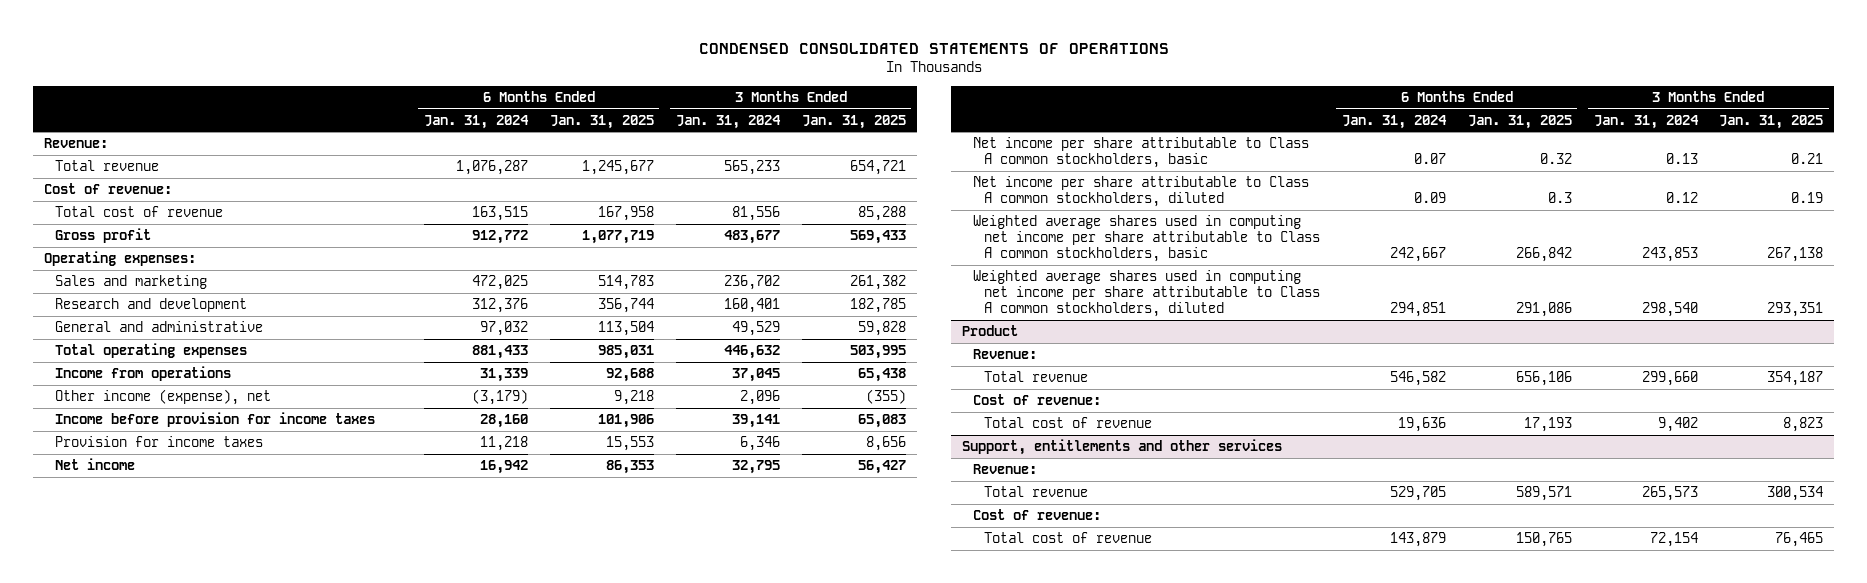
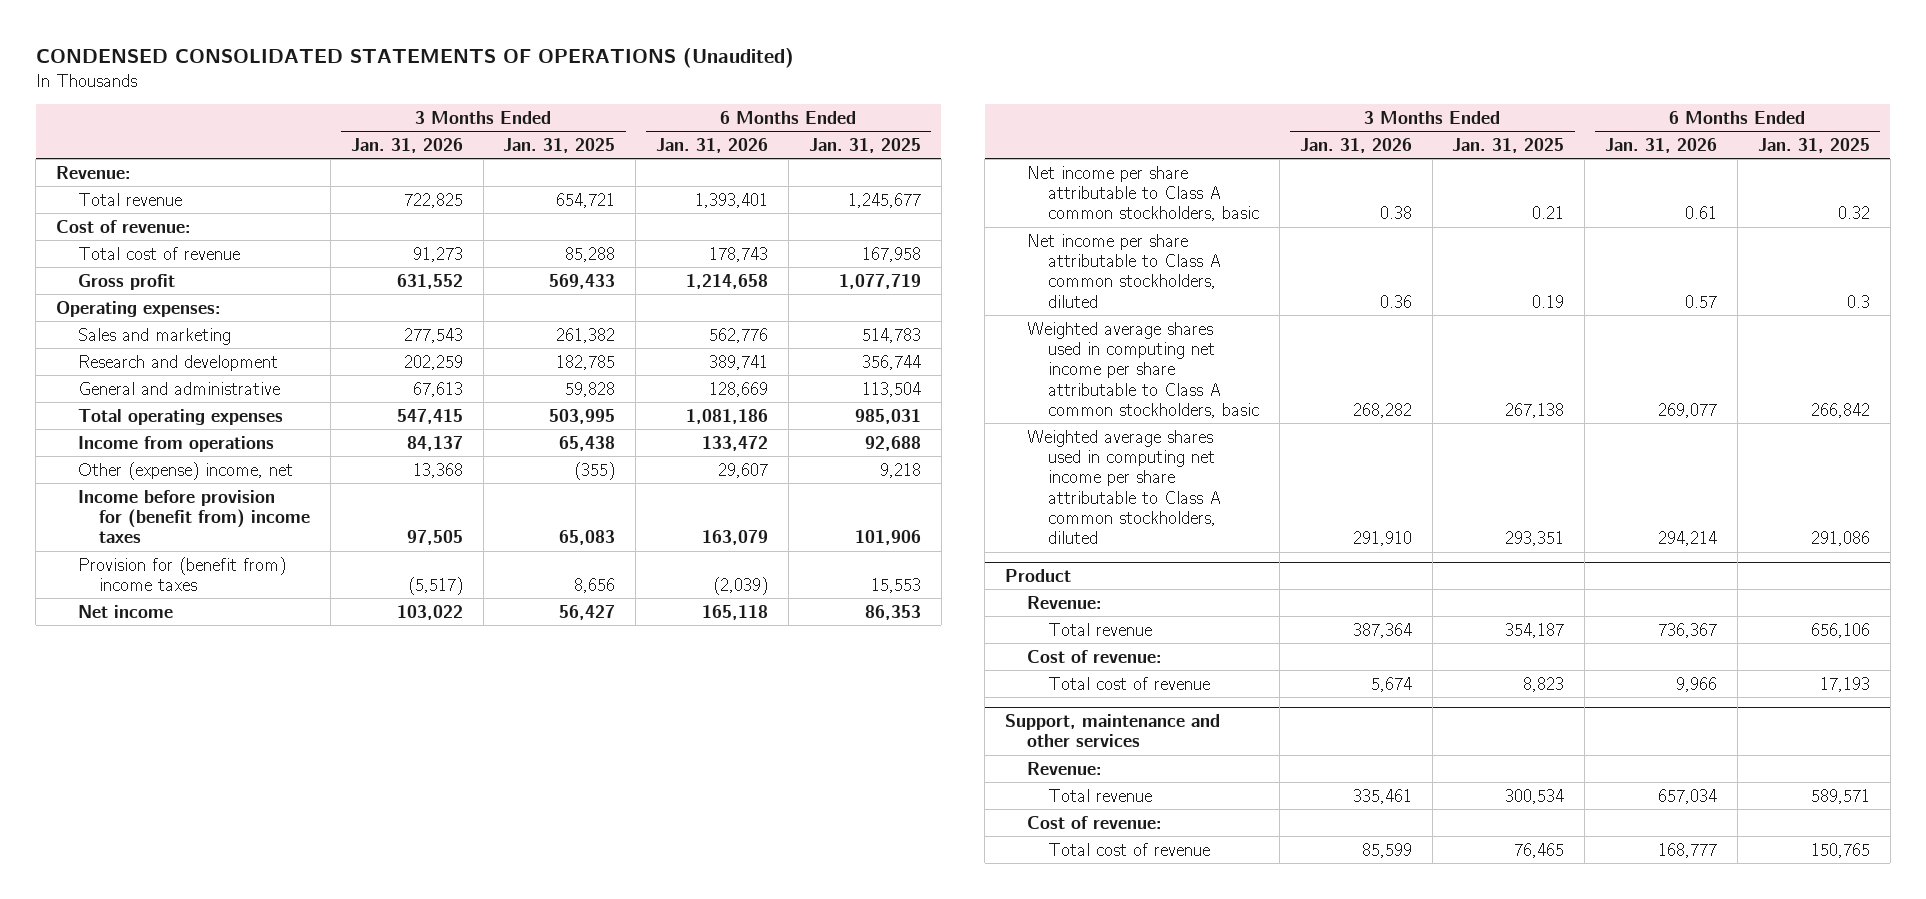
- CONDENSED CONSOLIDATED STATEMENTS OF OPERATIONS
+ CONDENSED CONSOLIDATED STATEMENTS OF OPERATIONS (Unaudited)
- | 6 Months Ended Jan. 31, 2024 | 6 Months Ended Jan. 31, 2025 | 3 Months Ended Jan. 31, 2024 | 3 Months Ended Jan. 31, 2025
+ | 3 Months Ended Jan. 31, 2026 | 3 Months Ended Jan. 31, 2025 | 6 Months Ended Jan. 31, 2026 | 6 Months Ended Jan. 31, 2025
- Other income (expense), net | (3,179) | 9,218 | 2,096 | (355)
- Income before provision for income taxes | 28,160 | 101,906 | 39,141 | 65,083
- Provision for income taxes | 11,218 | 15,553 | 6,346 | 8,656
+ Other (expense) income, net | 13,368 | (355) | 29,607 | 9,218
+ Income before provision for (benefit from) income taxes | 97,505 | 65,083 | 163,079 | 101,906
+ Provision for (benefit from) income taxes | (5,517) | 8,656 | (2,039) | 15,553
- Support, entitlements and other services
+ Support, maintenance and other services

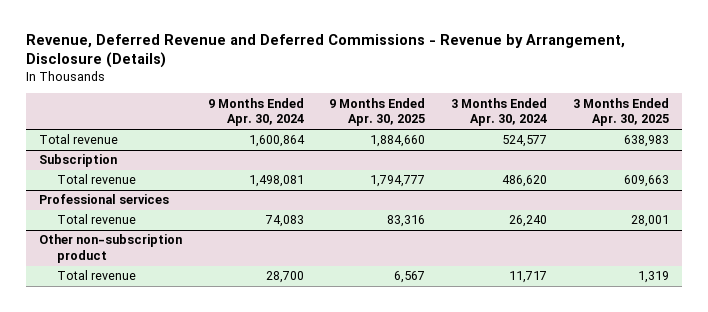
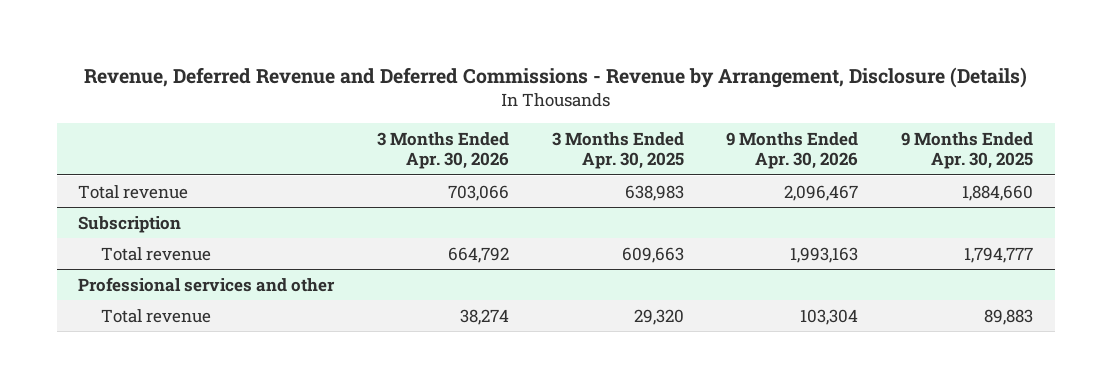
- | 9 Months Ended Apr. 30, 2024 | 9 Months Ended Apr. 30, 2025 | 3 Months Ended Apr. 30, 2024 | 3 Months Ended Apr. 30, 2025
+ | 3 Months Ended Apr. 30, 2026 | 3 Months Ended Apr. 30, 2025 | 9 Months Ended Apr. 30, 2026 | 9 Months Ended Apr. 30, 2025
- Professional services
- Total revenue | 74,083 | 83,316 | 26,240 | 28,001
- Other non-subscription product
- Total revenue | 28,700 | 6,567 | 11,717 | 1,319
+ Professional services and other
+ Total revenue | 38,274 | 29,320 | 103,304 | 89,883

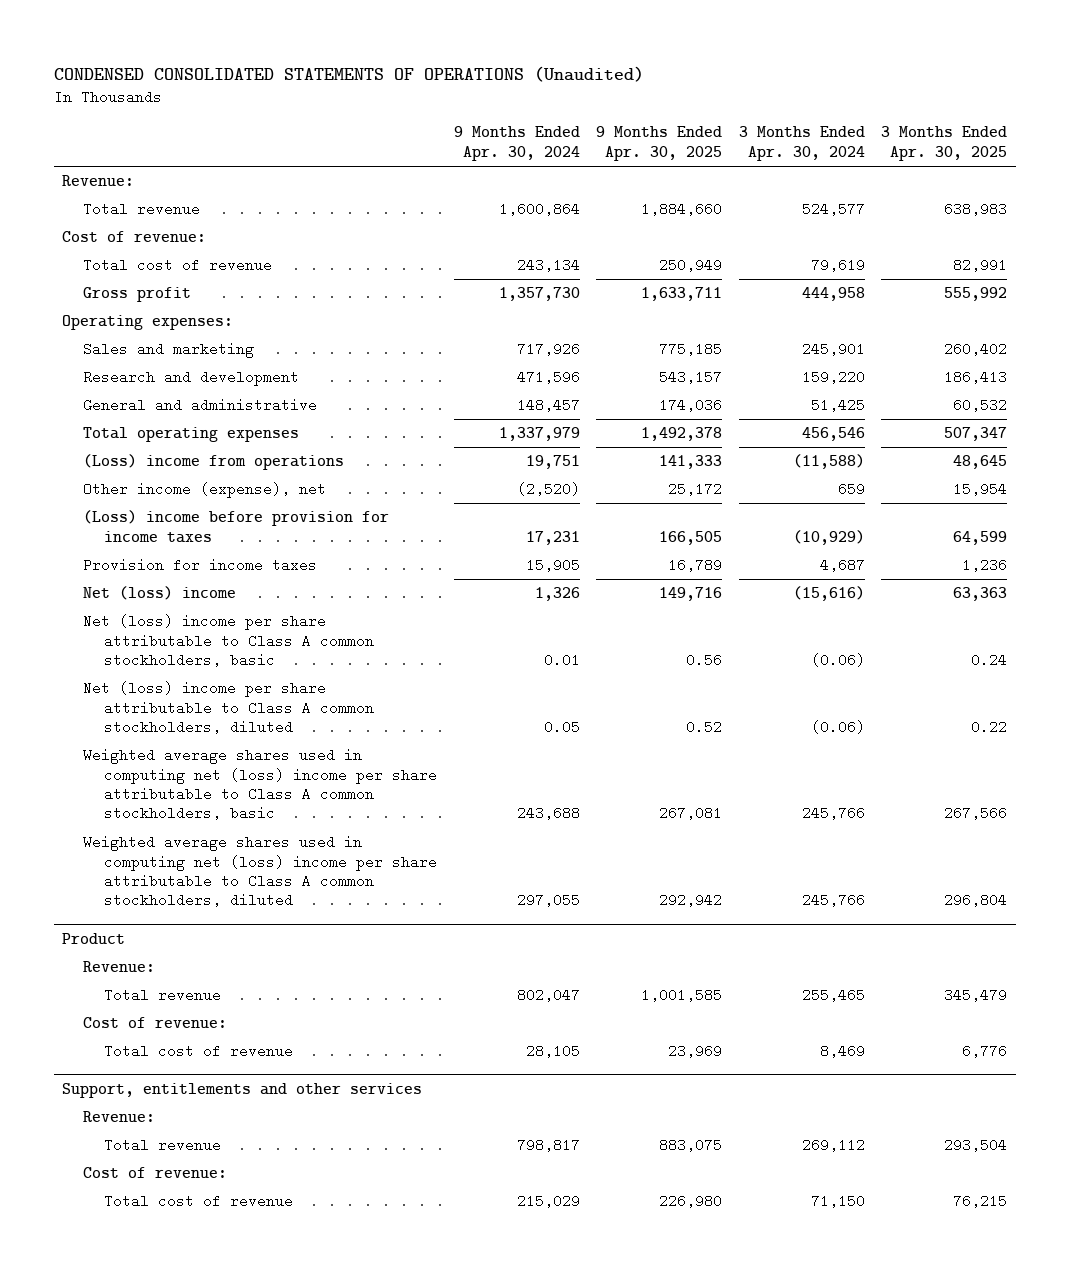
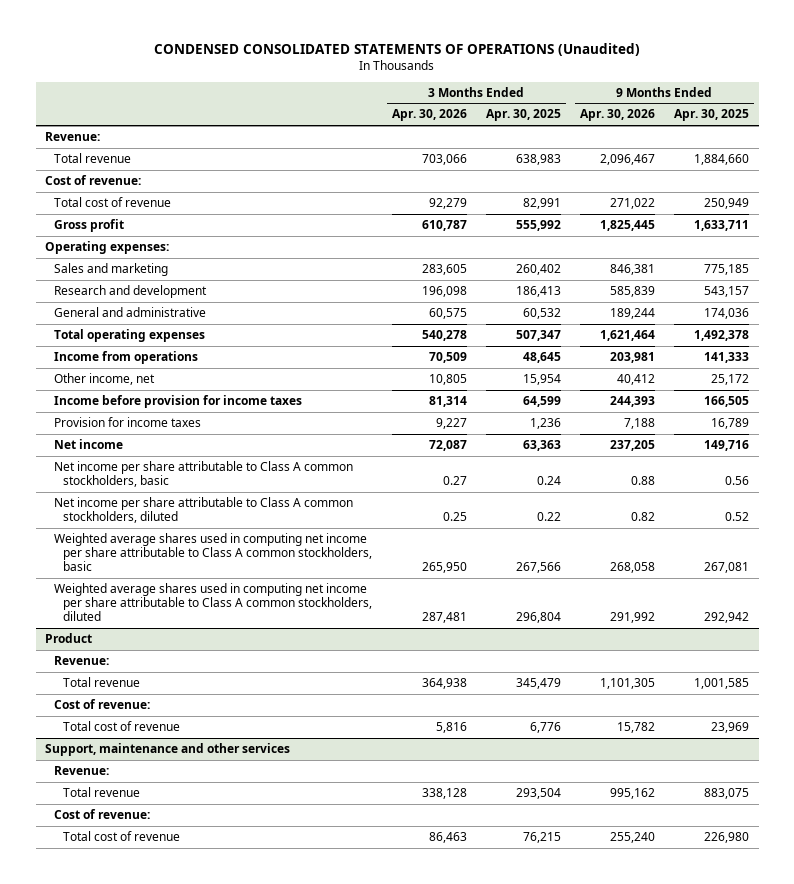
- | 9 Months Ended Apr. 30, 2024 | 9 Months Ended Apr. 30, 2025 | 3 Months Ended Apr. 30, 2024 | 3 Months Ended Apr. 30, 2025
+ | 3 Months Ended Apr. 30, 2026 | 3 Months Ended Apr. 30, 2025 | 9 Months Ended Apr. 30, 2026 | 9 Months Ended Apr. 30, 2025
- (Loss) income from operations | 19,751 | 141,333 | (11,588) | 48,645
- Other income (expense), net | (2,520) | 25,172 | 659 | 15,954
- (Loss) income before provision for income taxes | 17,231 | 166,505 | (10,929) | 64,599
+ Income from operations | 70,509 | 48,645 | 203,981 | 141,333
+ Other income, net | 10,805 | 15,954 | 40,412 | 25,172
+ Income before provision for income taxes | 81,314 | 64,599 | 244,393 | 166,505
- Net (loss) income | 1,326 | 149,716 | (15,616) | 63,363
- Net (loss) income per share attributable to Class A common stockholders, basic | 0.01 | 0.56 | (0.06) | 0.24
- Net (loss) income per share attributable to Class A common stockholders, diluted | 0.05 | 0.52 | (0.06) | 0.22
- Weighted average shares used in computing net (loss) income per share attributable to Class A common stockholders, basic | 243,688 | 267,081 | 245,766 | 267,566
- Weighted average shares used in computing net (loss) income per share attributable to Class A common stockholders, diluted | 297,055 | 292,942 | 245,766 | 296,804
+ Net income | 72,087 | 63,363 | 237,205 | 149,716
+ Net income per share attributable to Class A common stockholders, basic | 0.27 | 0.24 | 0.88 | 0.56
+ Net income per share attributable to Class A common stockholders, diluted | 0.25 | 0.22 | 0.82 | 0.52
+ Weighted average shares used in computing net income per share attributable to Class A common stockholders, basic | 265,950 | 267,566 | 268,058 | 267,081
+ Weighted average shares used in computing net income per share attributable to Class A common stockholders, diluted | 287,481 | 296,804 | 291,992 | 292,942
- Support, entitlements and other services
+ Support, maintenance and other services

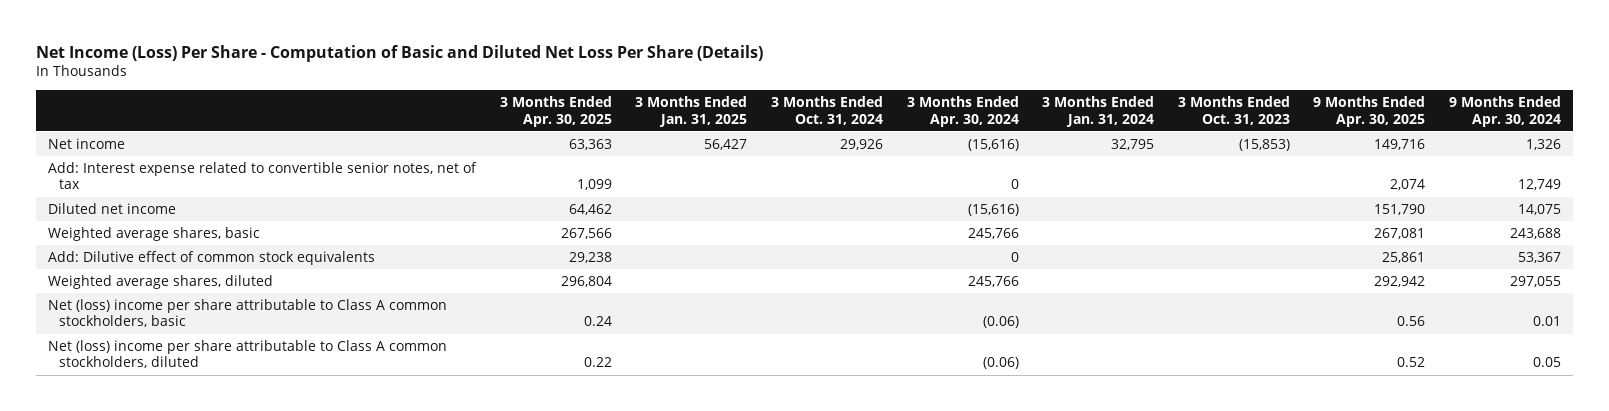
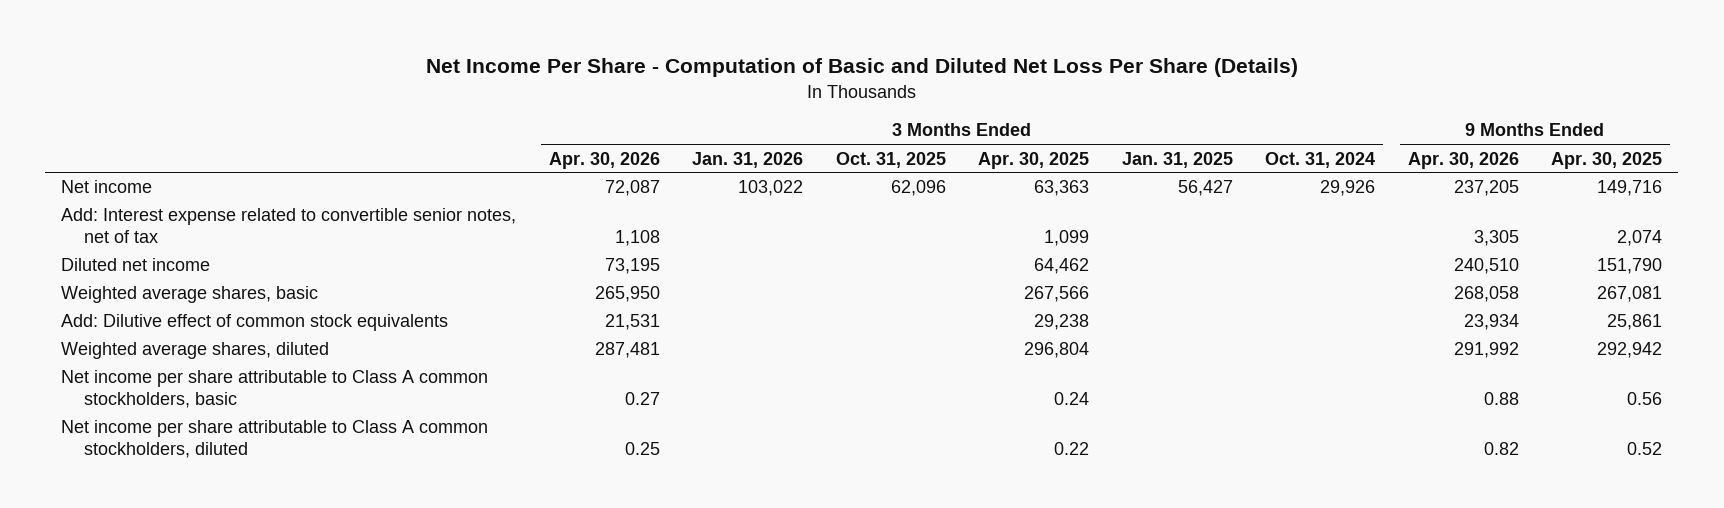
- Net Income (Loss) Per Share - Computation of Basic and Diluted Net Loss Per Share (Details)
+ Net Income Per Share - Computation of Basic and Diluted Net Loss Per Share (Details)
- | 3 Months Ended Apr. 30, 2025 | 3 Months Ended Jan. 31, 2025 | 3 Months Ended Oct. 31, 2024 | 3 Months Ended Apr. 30, 2024 | 3 Months Ended Jan. 31, 2024 | 3 Months Ended Oct. 31, 2023 | 9 Months Ended Apr. 30, 2025 | 9 Months Ended Apr. 30, 2024
+ | 3 Months Ended Apr. 30, 2026 | 3 Months Ended Jan. 31, 2026 | 3 Months Ended Oct. 31, 2025 | 3 Months Ended Apr. 30, 2025 | 3 Months Ended Jan. 31, 2025 | 3 Months Ended Oct. 31, 2024 | 9 Months Ended Apr. 30, 2026 | 9 Months Ended Apr. 30, 2025
- Net (loss) income per share attributable to Class A common stockholders, basic | 0.24 | | | (0.06) | | | 0.56 | 0.01
- Net (loss) income per share attributable to Class A common stockholders, diluted | 0.22 | | | (0.06) | | | 0.52 | 0.05
+ Net income per share attributable to Class A common stockholders, basic | 0.27 | | | 0.24 | | | 0.88 | 0.56
+ Net income per share attributable to Class A common stockholders, diluted | 0.25 | | | 0.22 | | | 0.82 | 0.52

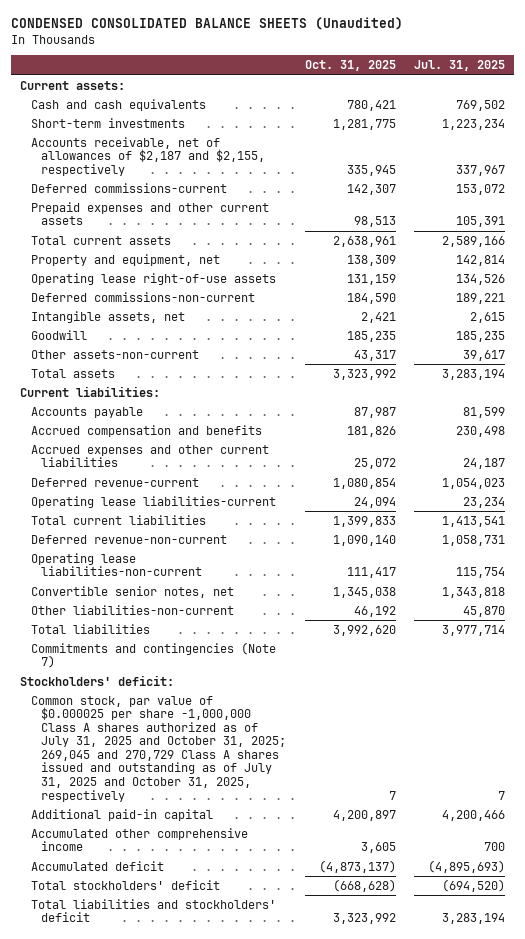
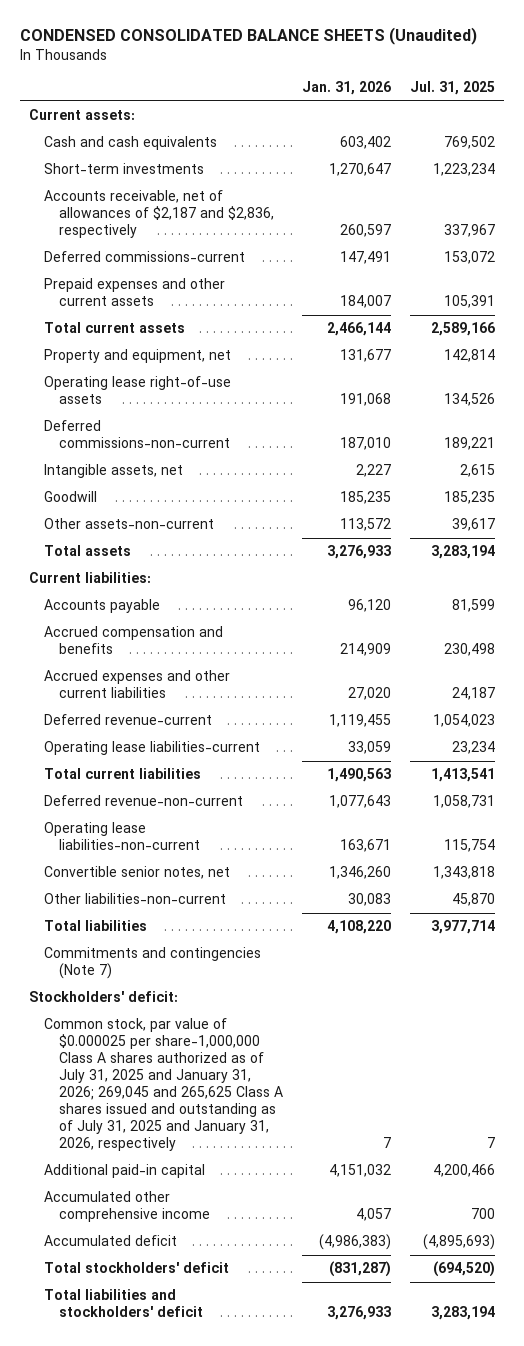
- | Oct. 31, 2025 | Jul. 31, 2025
+ | Jan. 31, 2026 | Jul. 31, 2025
- Accounts receivable, net of allowances of $2,187 and $2,155, respectively | 335,945 | 337,967
+ Accounts receivable, net of allowances of $2,187 and $2,836, respectively | 260,597 | 337,967
- Common stock, par value of $0.000025 per share -1,000,000 Class A shares authorized as of July 31, 2025 and October 31, 2025; 269,045 and 270,729 Class A shares issued and outstanding as of July 31, 2025 and October 31, 2025, respectively | 7 | 7
+ Common stock, par value of $0.000025 per share-1,000,000 Class A shares authorized as of July 31, 2025 and January 31, 2026; 269,045 and 265,625 Class A shares issued and outstanding as of July 31, 2025 and January 31, 2026, respectively | 7 | 7

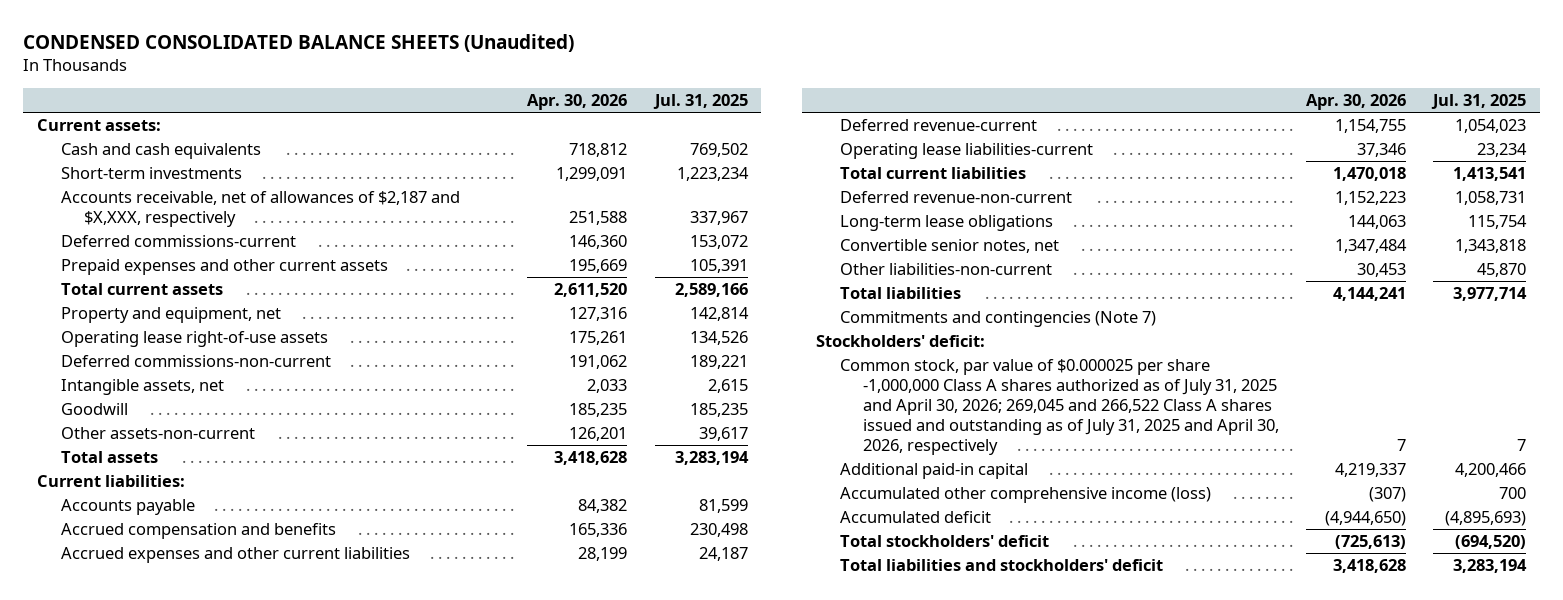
- | Jan. 31, 2026 | Jul. 31, 2025
+ | Apr. 30, 2026 | Jul. 31, 2025
- Accounts receivable, net of allowances of $2,187 and $2,836, respectively | 260,597 | 337,967
+ Accounts receivable, net of allowances of $2,187 and $X,XXX, respectively | 251,588 | 337,967
- Operating lease liabilities-non-current | 163,671 | 115,754
+ Long-term lease obligations | 144,063 | 115,754
- Common stock, par value of $0.000025 per share-1,000,000 Class A shares authorized as of July 31, 2025 and January 31, 2026; 269,045 and 265,625 Class A shares issued and outstanding as of July 31, 2025 and January 31, 2026, respectively | 7 | 7
+ Common stock, par value of $0.000025 per share -1,000,000 Class A shares authorized as of July 31, 2025 and April 30, 2026; 269,045 and 266,522 Class A shares issued and outstanding as of July 31, 2025 and April 30, 2026, respectively | 7 | 7
- Accumulated other comprehensive income | 4,057 | 700
+ Accumulated other comprehensive income (loss) | (307) | 700

